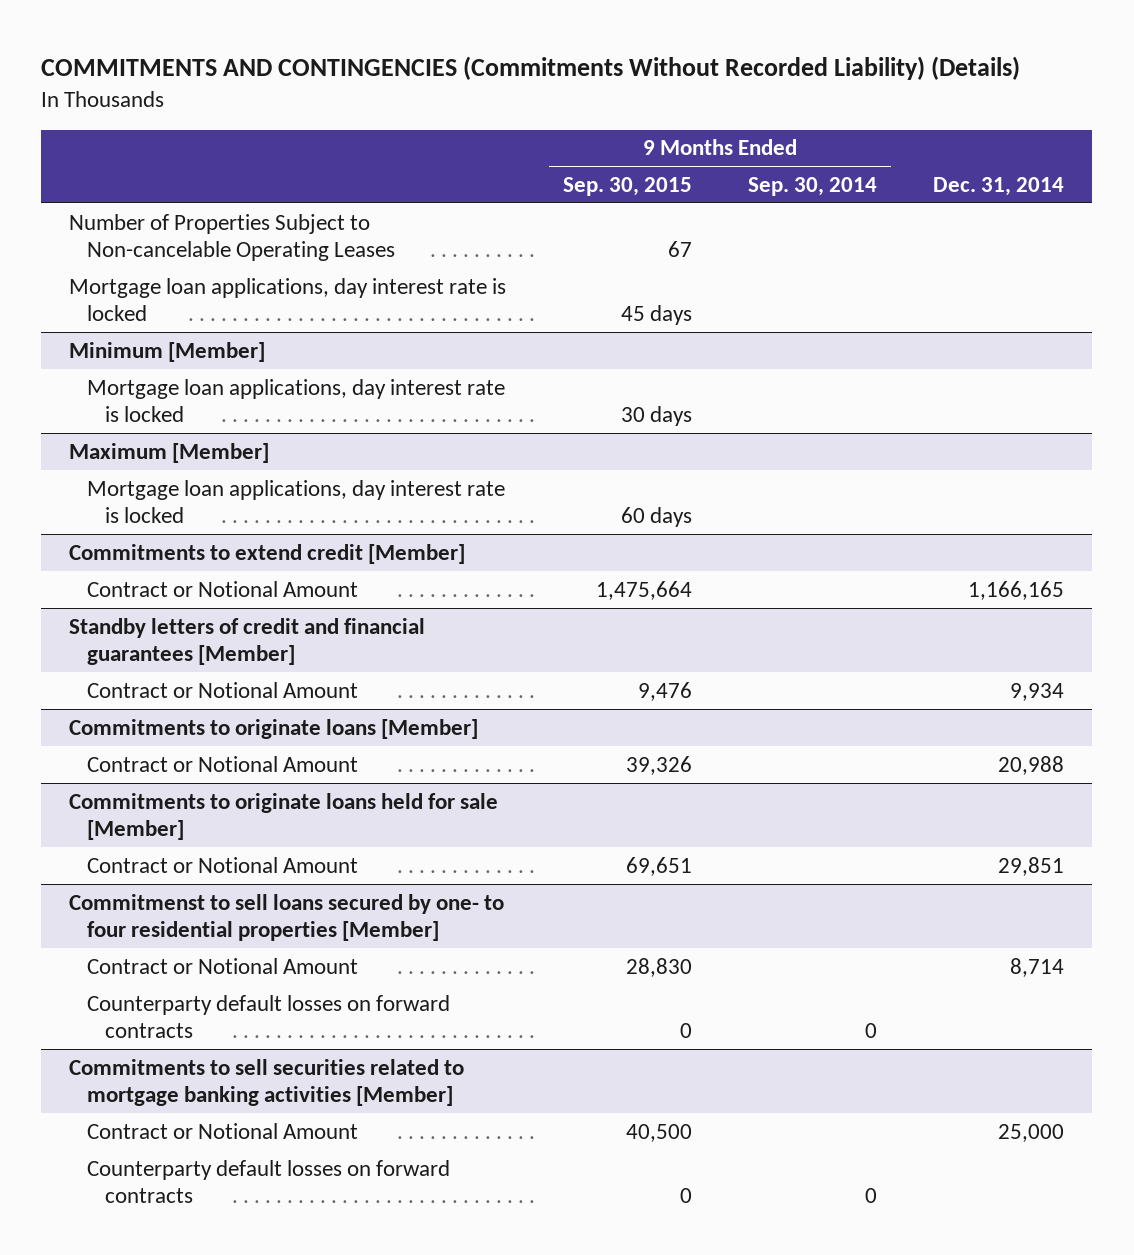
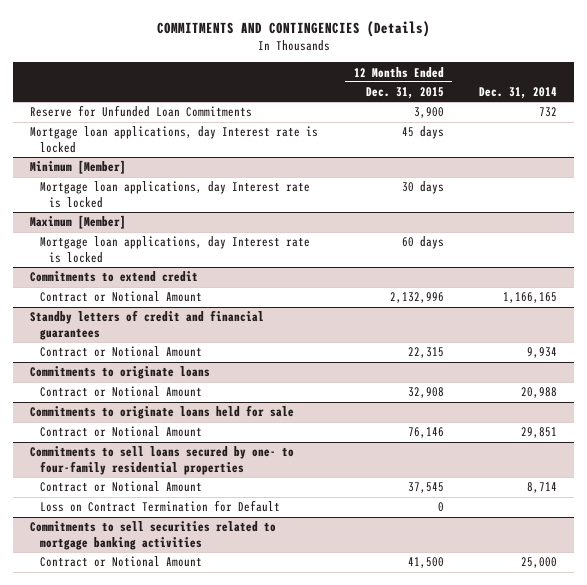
- COMMITMENTS AND CONTINGENCIES (Commitments Without Recorded Liability) (Details)
+ COMMITMENTS AND CONTINGENCIES (Details)
- | 9 Months Ended Sep. 30, 2015 | 9 Months Ended Sep. 30, 2014 | Dec. 31, 2014
+ | 12 Months Ended Dec. 31, 2015 | Dec. 31, 2014
- Number of Properties Subject to Non-cancelable Operating Leases | 67 | |
- Mortgage loan applications, day interest rate is locked | 45 days | |
+ Reserve for Unfunded Loan Commitments | 3,900 | 732
+ Mortgage loan applications, day Interest rate is locked | 45 days |
@ Minimum [Member]
- Mortgage loan applications, day interest rate is locked | 30 days | |
+ Mortgage loan applications, day Interest rate is locked | 30 days |
@ Maximum [Member]
- Mortgage loan applications, day interest rate is locked | 60 days | |
- Commitments to extend credit [Member]
@ Maximum [Member]
+ Mortgage loan applications, day Interest rate is locked | 60 days |
+ Commitments to extend credit
- Standby letters of credit and financial guarantees [Member]
+ Standby letters of credit and financial guarantees
- Commitments to originate loans [Member]
+ Commitments to originate loans
- Commitments to originate loans held for sale [Member]
+ Commitments to originate loans held for sale
- Commitmenst to sell loans secured by one- to four residential properties [Member]
+ Commitments to sell loans secured by one- to four-family residential properties
- Counterparty default losses on forward contracts | 0 | 0 |
- Commitments to sell securities related to mortgage banking activities [Member]
+ Loss on Contract Termination for Default | 0 |
+ Commitments to sell securities related to mortgage banking activities
- Counterparty default losses on forward contracts | 0 | 0 |

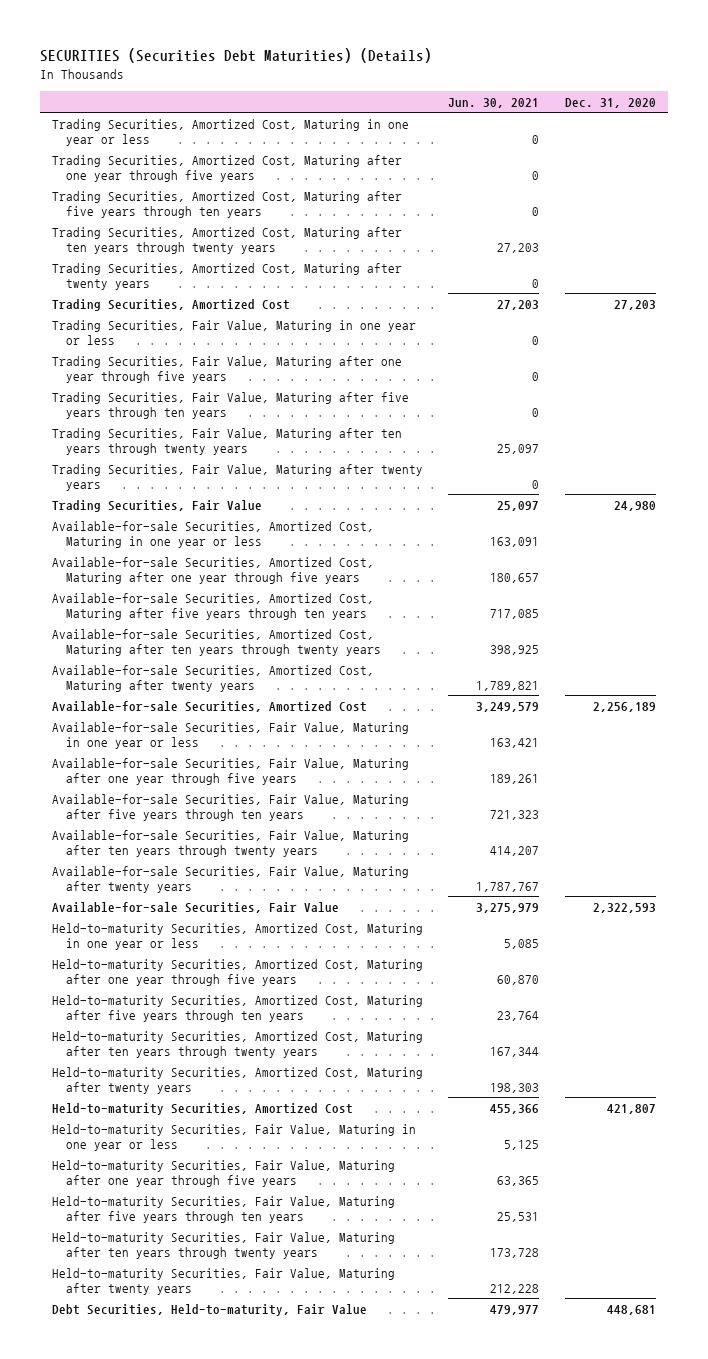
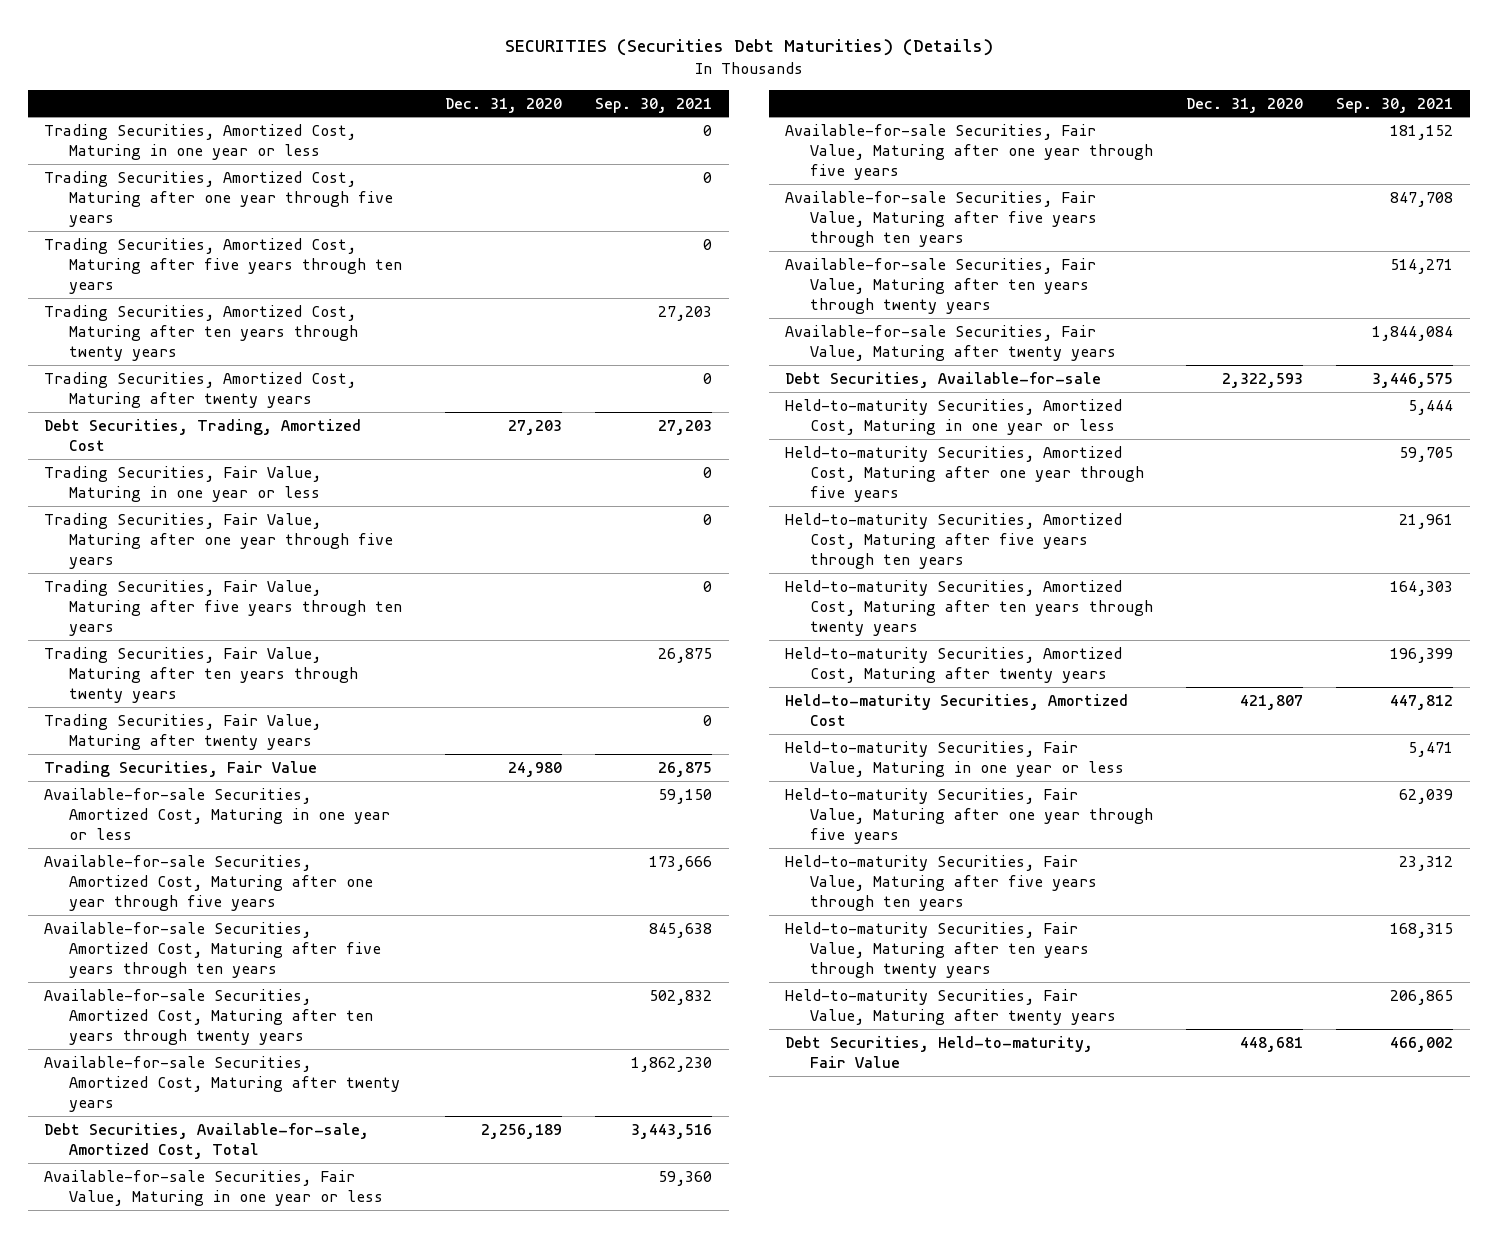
- | Jun. 30, 2021 | Dec. 31, 2020
+ | Dec. 31, 2020 | Sep. 30, 2021
- Trading Securities, Amortized Cost | 27,203 | 27,203
+ Debt Securities, Trading, Amortized Cost | 27,203 | 27,203
- Available-for-sale Securities, Amortized Cost | 3,249,579 | 2,256,189
+ Debt Securities, Available-for-sale, Amortized Cost, Total | 2,256,189 | 3,443,516
- Available-for-sale Securities, Fair Value | 3,275,979 | 2,322,593
+ Debt Securities, Available-for-sale | 2,322,593 | 3,446,575

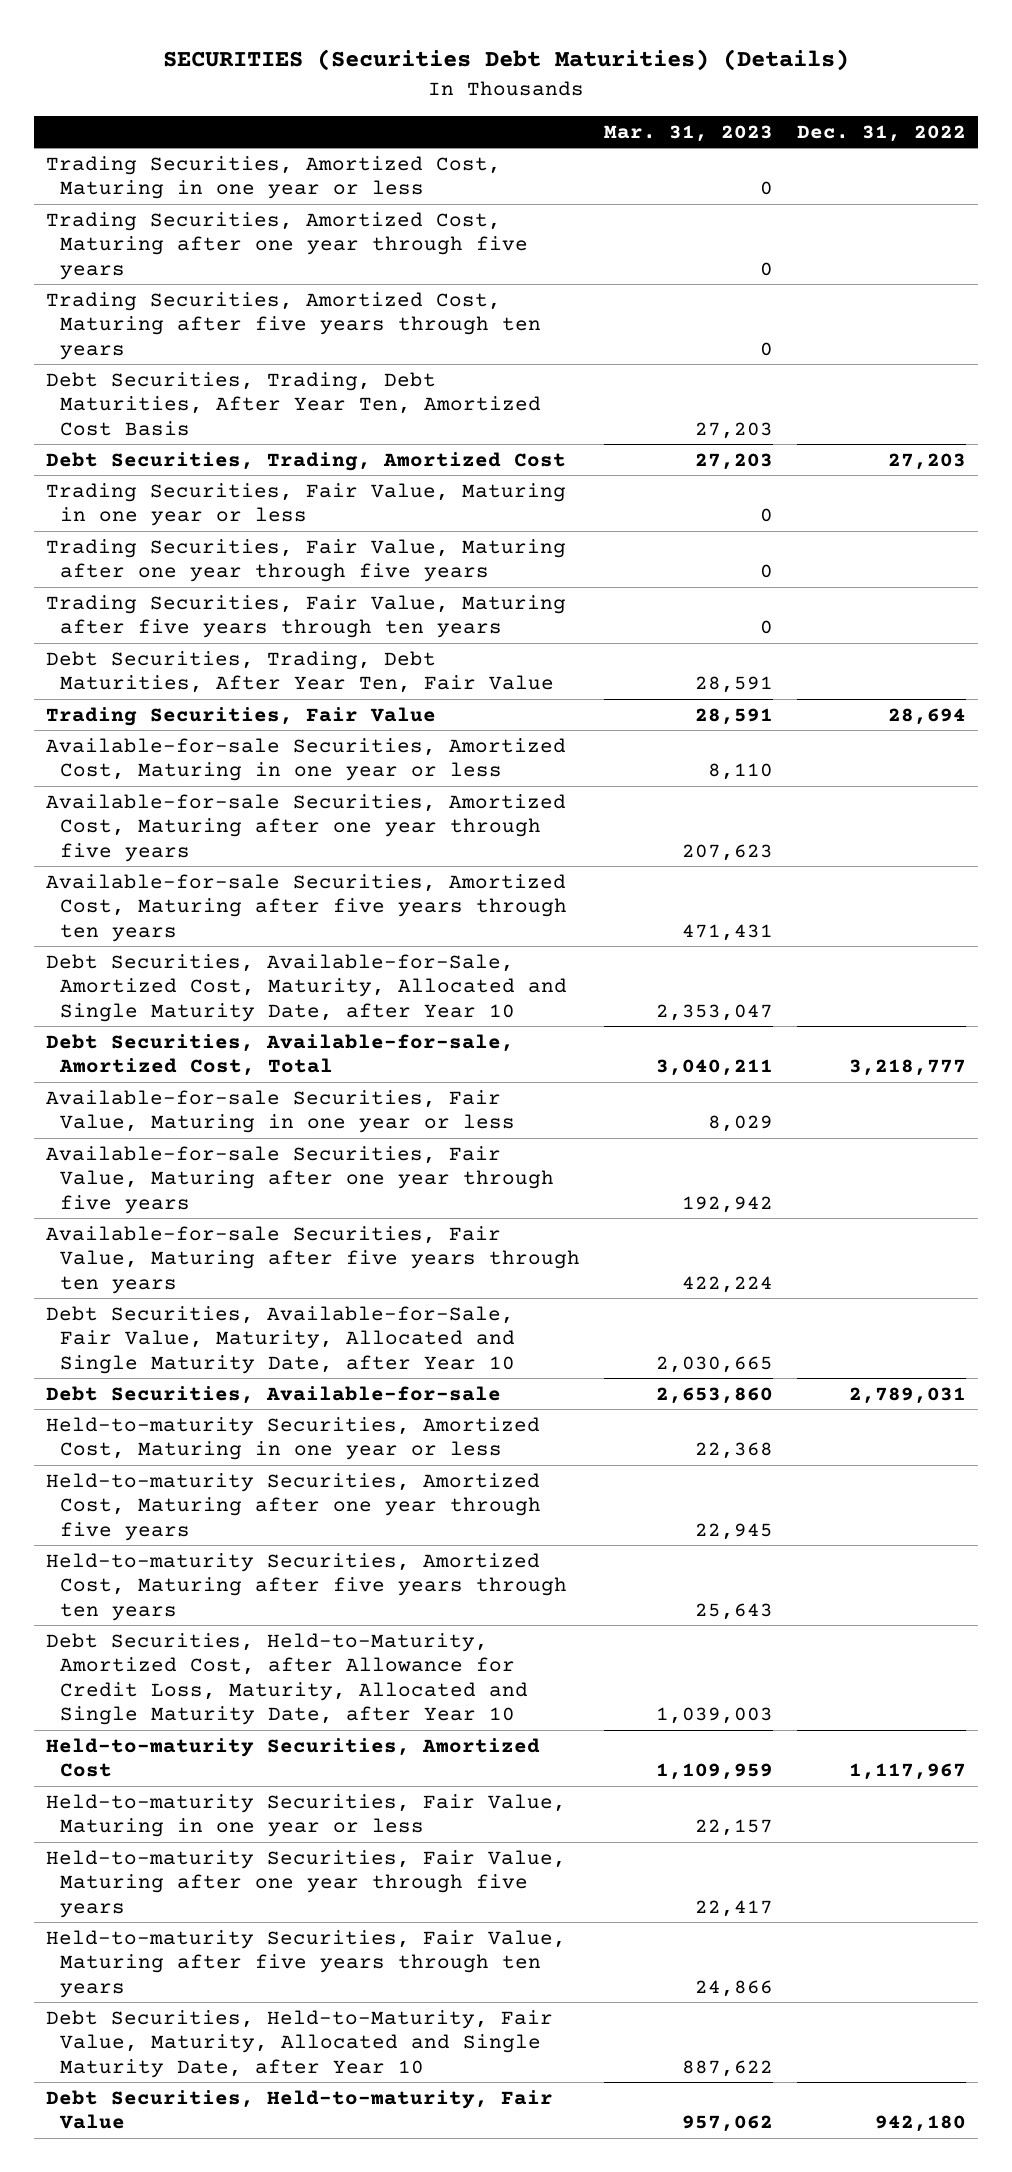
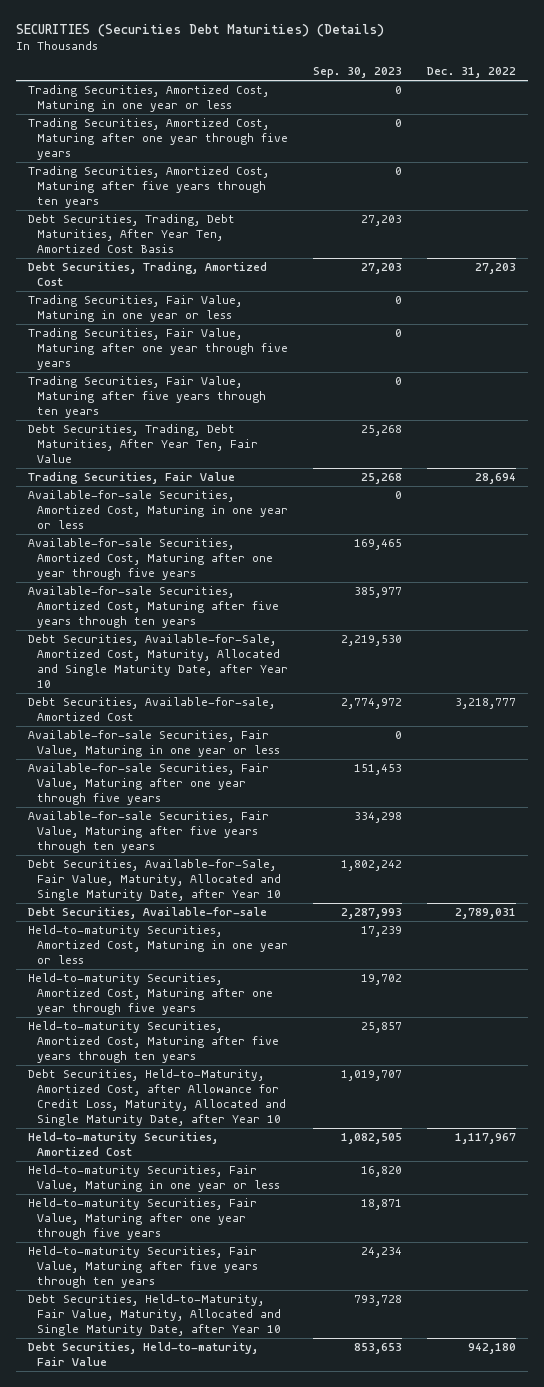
- | Mar. 31, 2023 | Dec. 31, 2022
+ | Sep. 30, 2023 | Dec. 31, 2022
- Debt Securities, Available-for-sale, Amortized Cost, Total | 3,040,211 | 3,218,777
+ Debt Securities, Available-for-sale, Amortized Cost | 2,774,972 | 3,218,777

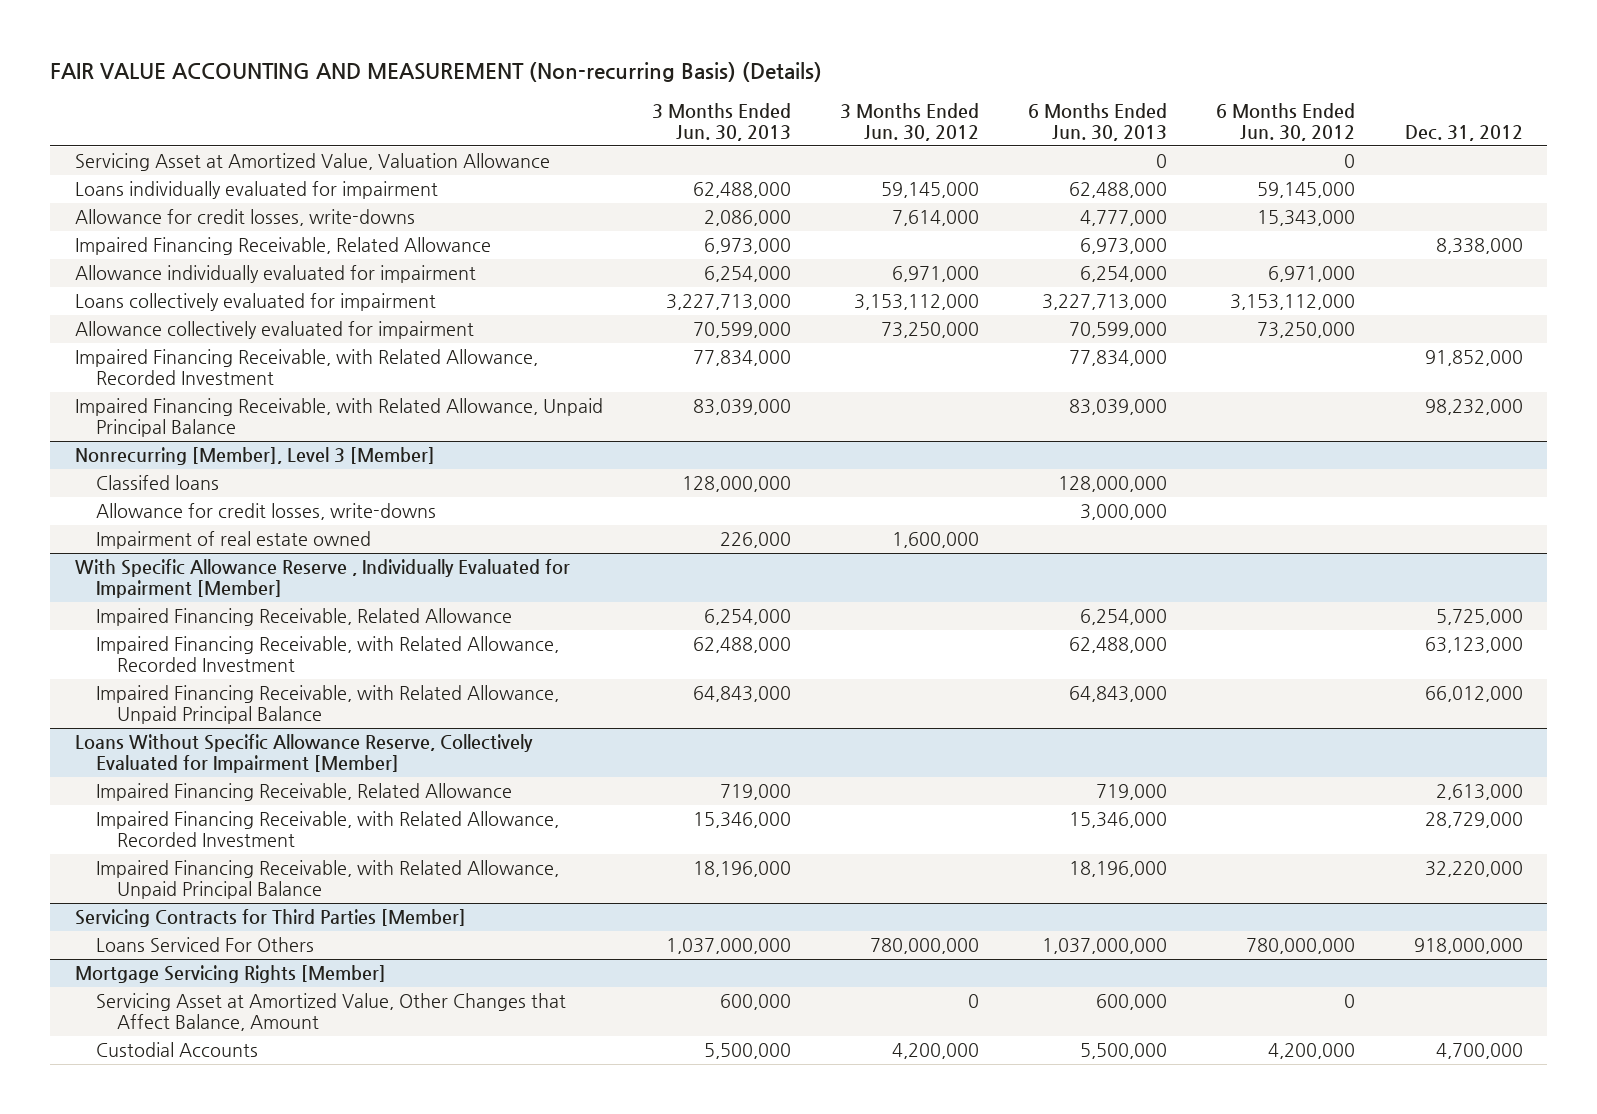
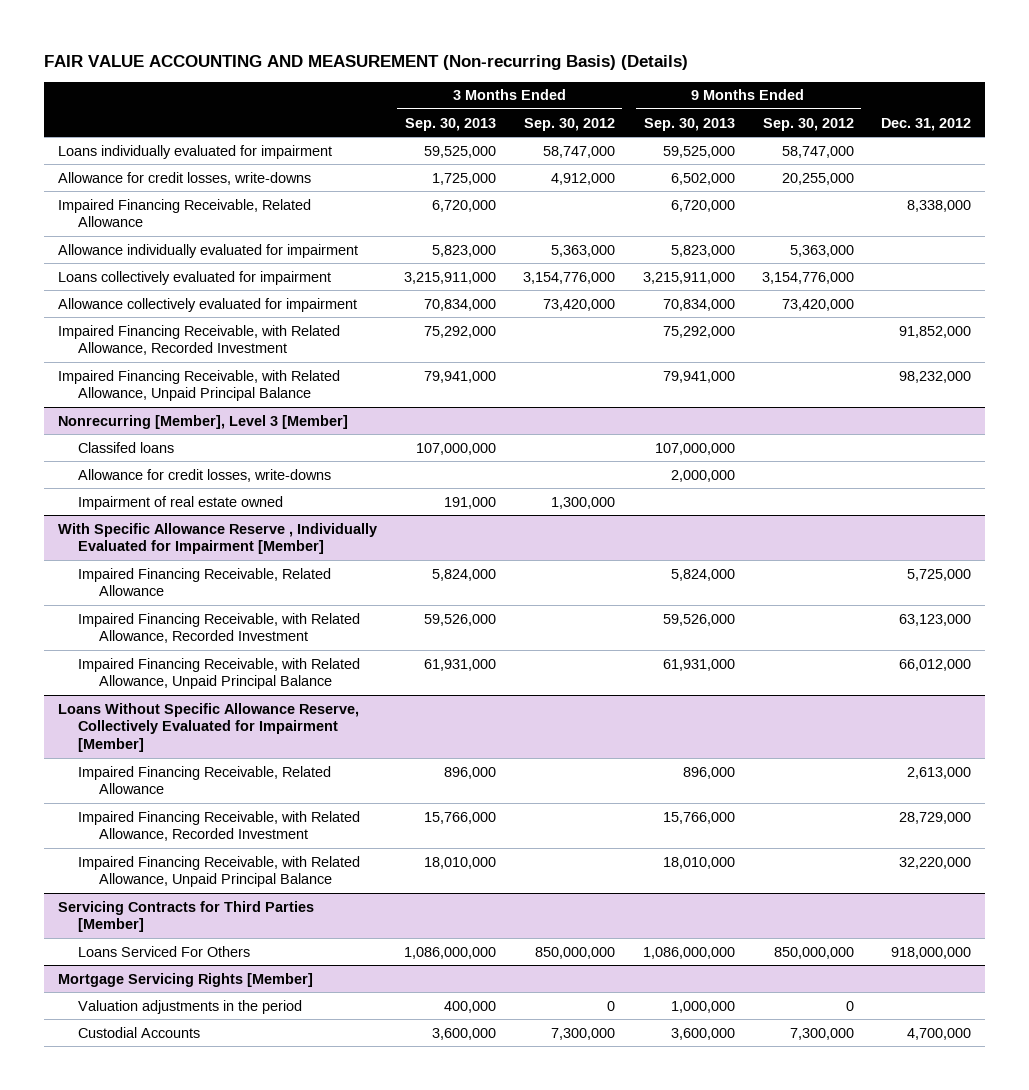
- | 3 Months Ended Jun. 30, 2013 | 3 Months Ended Jun. 30, 2012 | 6 Months Ended Jun. 30, 2013 | 6 Months Ended Jun. 30, 2012 | Dec. 31, 2012
+ | 3 Months Ended Sep. 30, 2013 | 3 Months Ended Sep. 30, 2012 | 9 Months Ended Sep. 30, 2013 | 9 Months Ended Sep. 30, 2012 | Dec. 31, 2012
- Servicing Asset at Amortized Value, Valuation Allowance | | | 0 | 0 |
@ Mortgage Servicing Rights [Member]
- Servicing Asset at Amortized Value, Other Changes that Affect Balance, Amount | 600,000 | 0 | 600,000 | 0 |
+ Valuation adjustments in the period | 400,000 | 0 | 1,000,000 | 0 |

